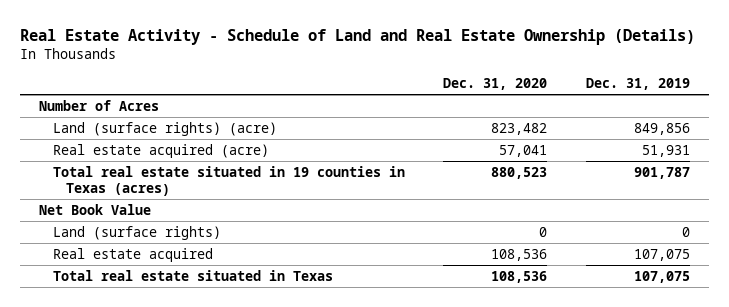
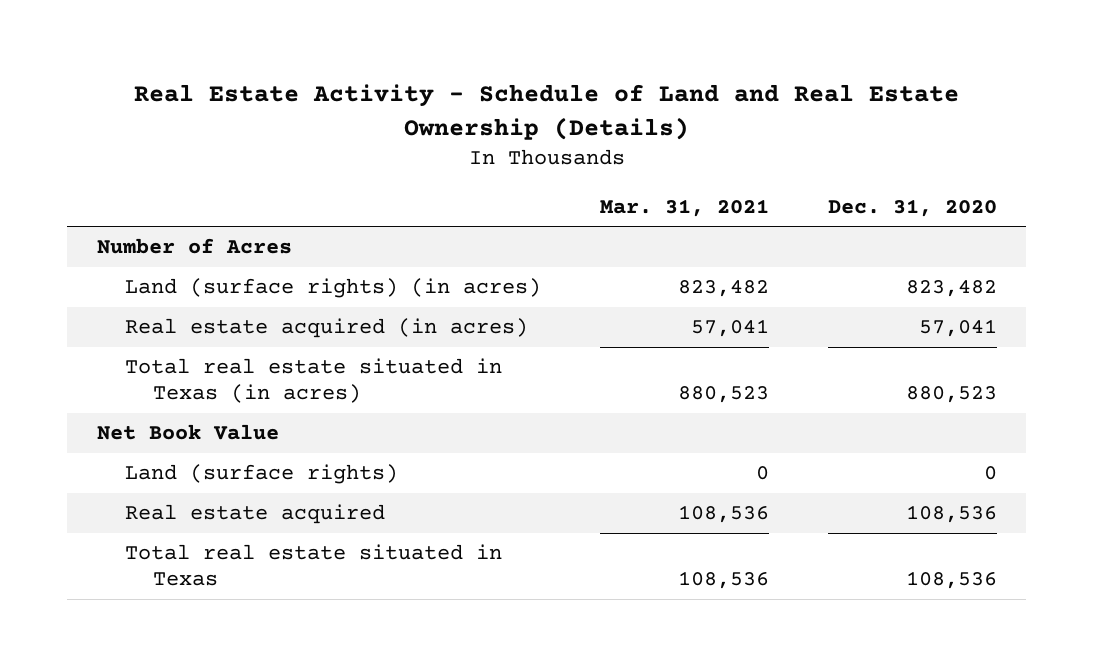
- | Dec. 31, 2020 | Dec. 31, 2019
+ | Mar. 31, 2021 | Dec. 31, 2020
- Land (surface rights) (acre) | 823,482 | 849,856
- Real estate acquired (acre) | 57,041 | 51,931
- Total real estate situated in 19 counties in Texas (acres) | 880,523 | 901,787
+ Land (surface rights) (in acres) | 823,482 | 823,482
+ Real estate acquired (in acres) | 57,041 | 57,041
+ Total real estate situated in Texas (in acres) | 880,523 | 880,523

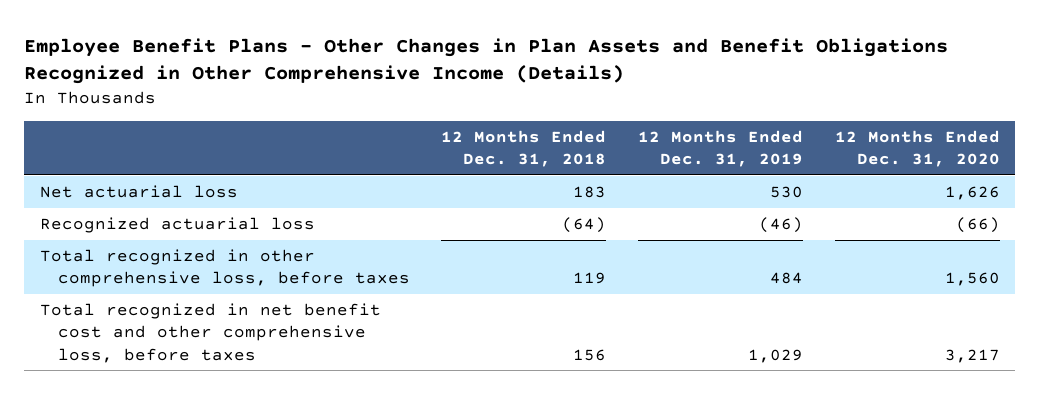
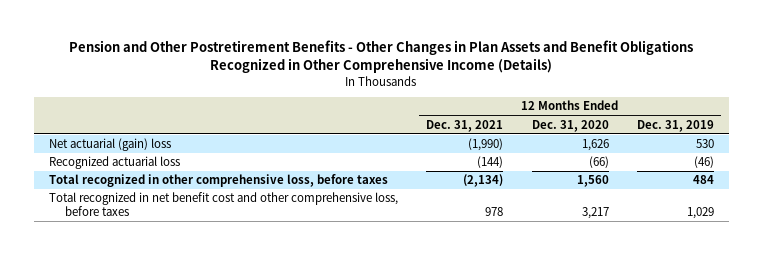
- Employee Benefit Plans - Other Changes in Plan Assets and Benefit Obligations Recognized in Other Comprehensive Income (Details)
+ Pension and Other Postretirement Benefits - Other Changes in Plan Assets and Benefit Obligations Recognized in Other Comprehensive Income (Details)
- | 12 Months Ended Dec. 31, 2018 | 12 Months Ended Dec. 31, 2019 | 12 Months Ended Dec. 31, 2020
+ | 12 Months Ended Dec. 31, 2021 | 12 Months Ended Dec. 31, 2020 | 12 Months Ended Dec. 31, 2019
- Net actuarial loss | 183 | 530 | 1,626
+ Net actuarial (gain) loss | (1,990) | 1,626 | 530

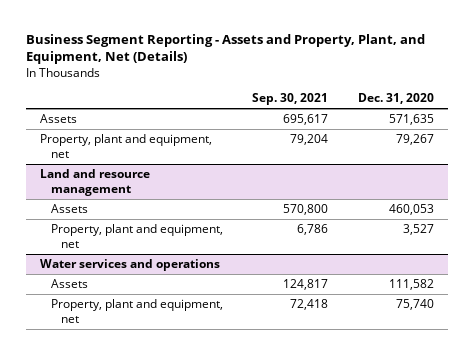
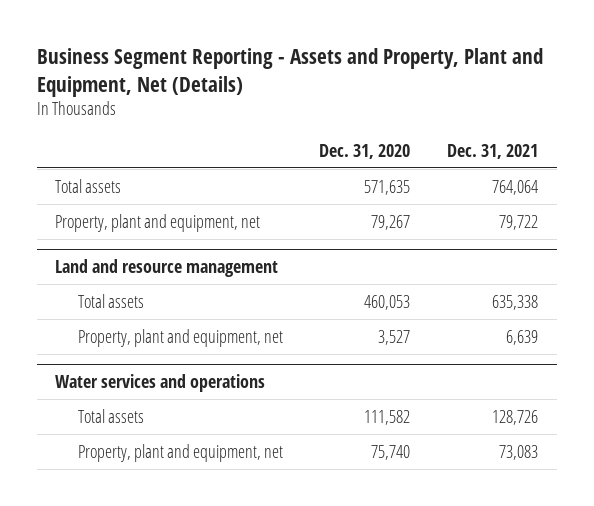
- Business Segment Reporting - Assets and Property, Plant, and Equipment, Net (Details)
+ Business Segment Reporting - Assets and Property, Plant and Equipment, Net (Details)
- | Sep. 30, 2021 | Dec. 31, 2020
+ | Dec. 31, 2020 | Dec. 31, 2021
- Assets | 695,617 | 571,635
+ Total assets | 571,635 | 764,064
@ Land and resource management
- Assets | 570,800 | 460,053
+ Total assets | 460,053 | 635,338
@ Water services and operations
- Assets | 124,817 | 111,582
+ Total assets | 111,582 | 128,726

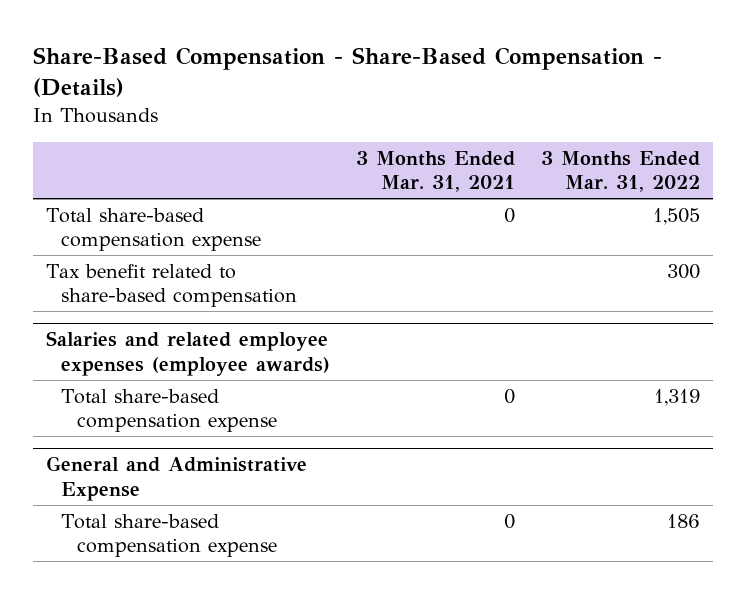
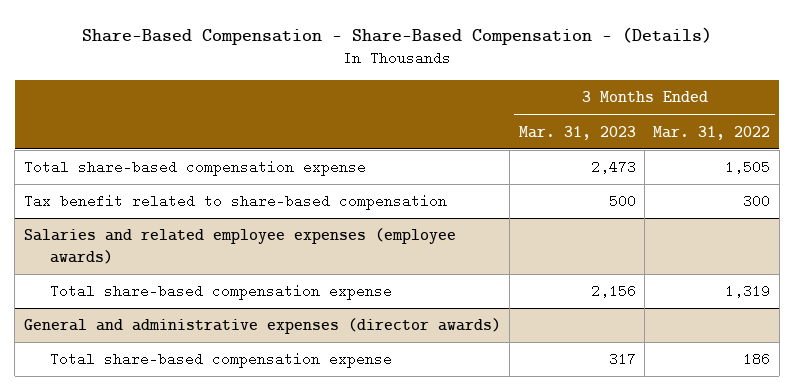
- | 3 Months Ended Mar. 31, 2021 | 3 Months Ended Mar. 31, 2022
+ | 3 Months Ended Mar. 31, 2023 | 3 Months Ended Mar. 31, 2022
- General and Administrative Expense
+ General and administrative expenses (director awards)

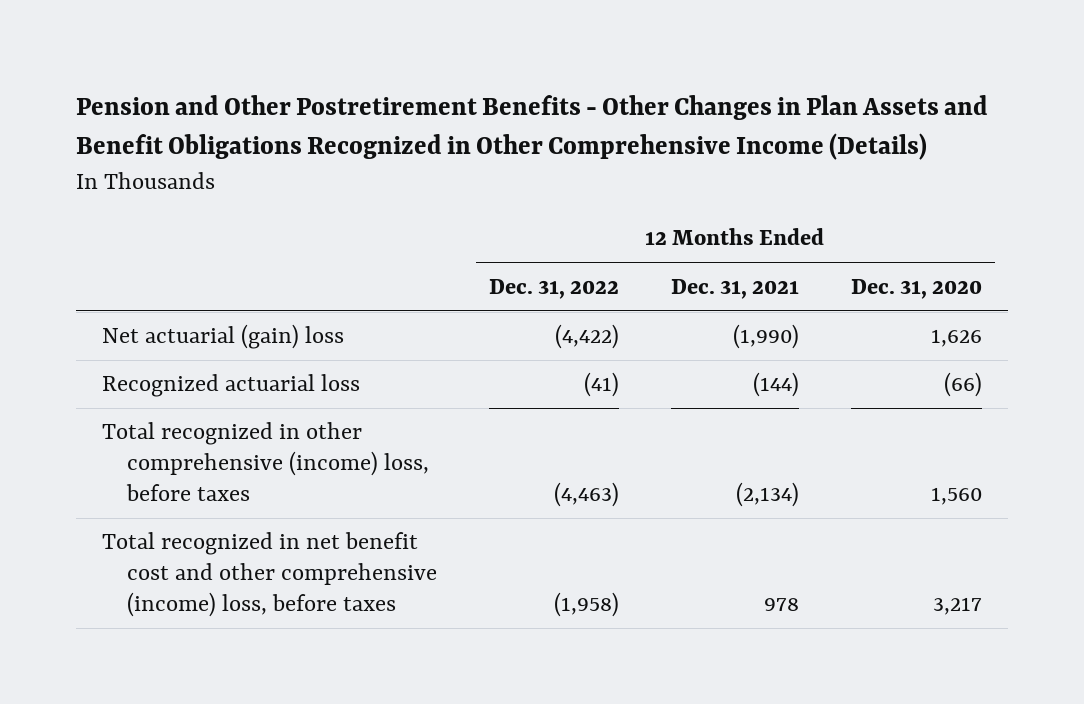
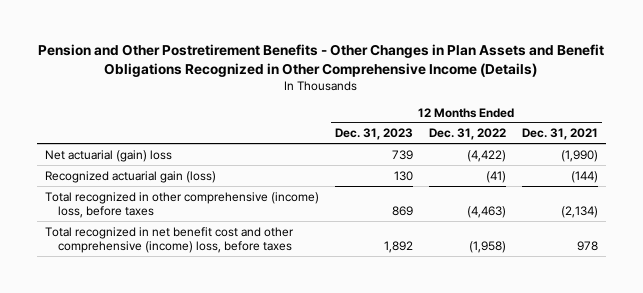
- | 12 Months Ended Dec. 31, 2022 | 12 Months Ended Dec. 31, 2021 | 12 Months Ended Dec. 31, 2020
+ | 12 Months Ended Dec. 31, 2023 | 12 Months Ended Dec. 31, 2022 | 12 Months Ended Dec. 31, 2021
- Recognized actuarial loss | (41) | (144) | (66)
+ Recognized actuarial gain (loss) | 130 | (41) | (144)

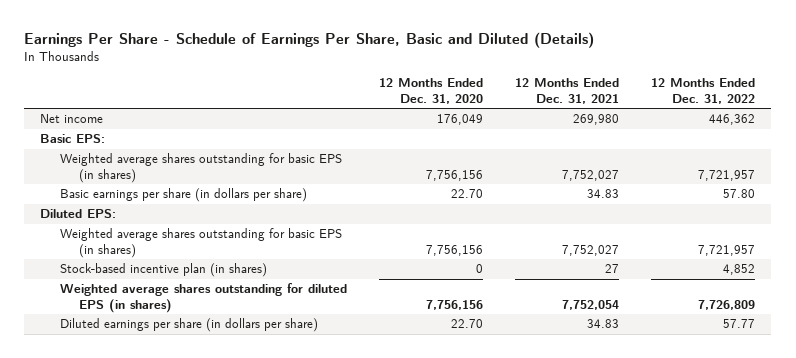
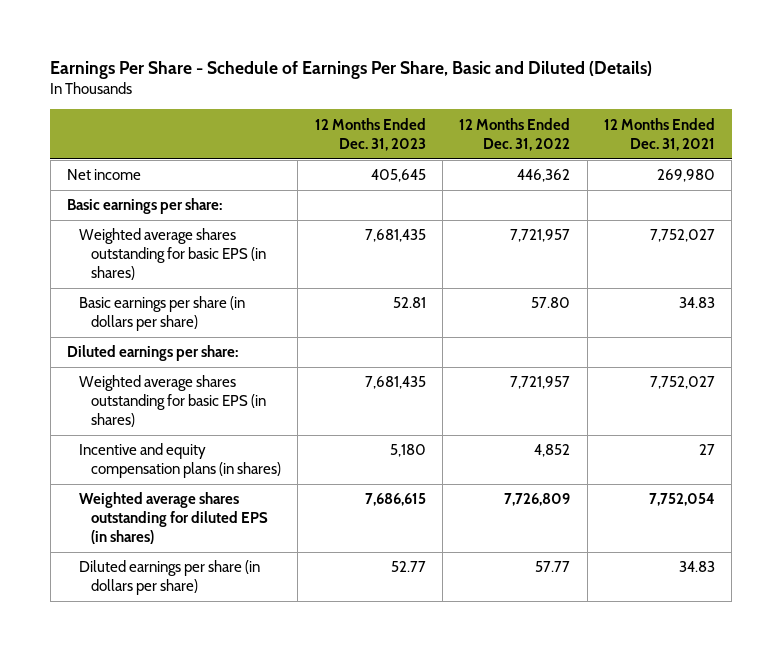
- | 12 Months Ended Dec. 31, 2020 | 12 Months Ended Dec. 31, 2021 | 12 Months Ended Dec. 31, 2022
+ | 12 Months Ended Dec. 31, 2023 | 12 Months Ended Dec. 31, 2022 | 12 Months Ended Dec. 31, 2021
- Basic EPS:
+ Basic earnings per share:
- Diluted EPS:
+ Diluted earnings per share:
- Stock-based incentive plan (in shares) | 0 | 27 | 4,852
+ Incentive and equity compensation plans (in shares) | 5,180 | 4,852 | 27

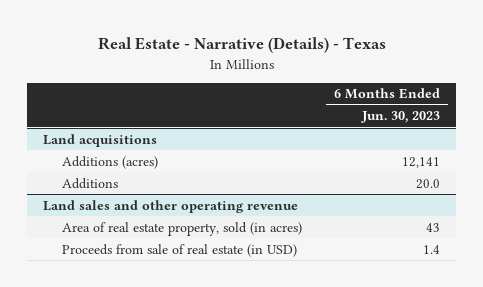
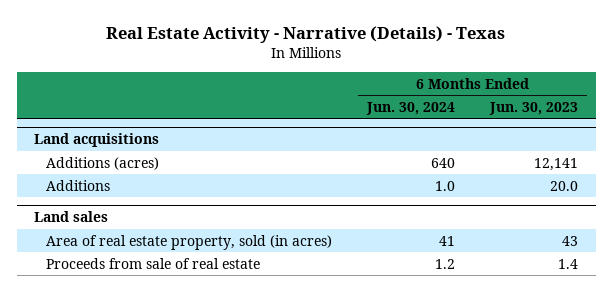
- Real Estate - Narrative (Details) - Texas
+ Real Estate Activity - Narrative (Details) - Texas
- | 6 Months Ended Jun. 30, 2023
+ | 6 Months Ended Jun. 30, 2024 | 6 Months Ended Jun. 30, 2023
- Land sales and other operating revenue
+ Land sales
- Proceeds from sale of real estate (in USD) | 1.4
+ Proceeds from sale of real estate | 1.2 | 1.4

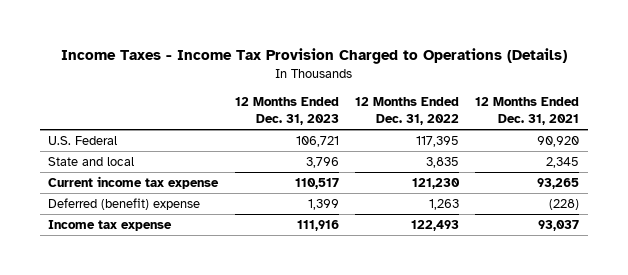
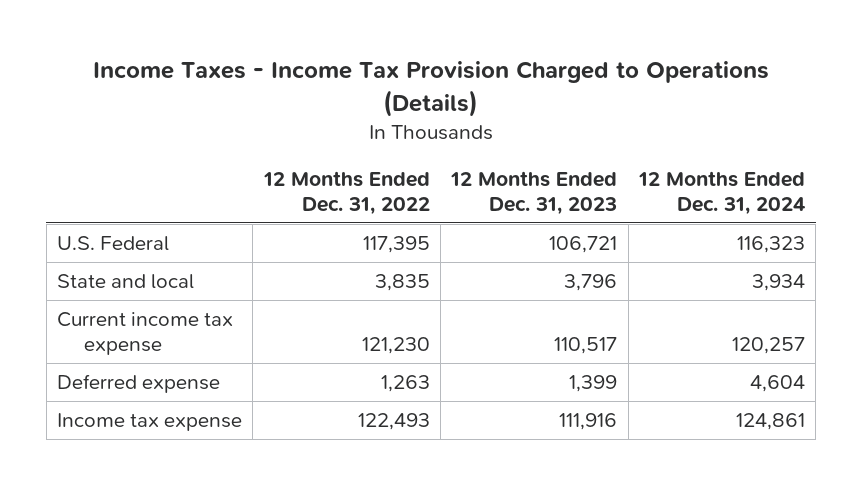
- | 12 Months Ended Dec. 31, 2023 | 12 Months Ended Dec. 31, 2022 | 12 Months Ended Dec. 31, 2021
+ | 12 Months Ended Dec. 31, 2022 | 12 Months Ended Dec. 31, 2023 | 12 Months Ended Dec. 31, 2024
- Deferred (benefit) expense | 1,399 | 1,263 | (228)
+ Deferred expense | 1,263 | 1,399 | 4,604

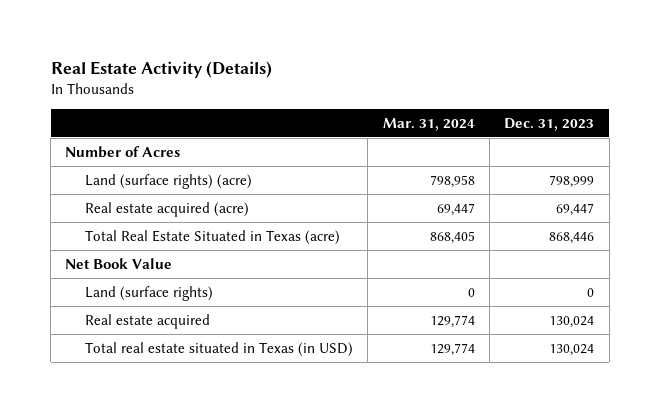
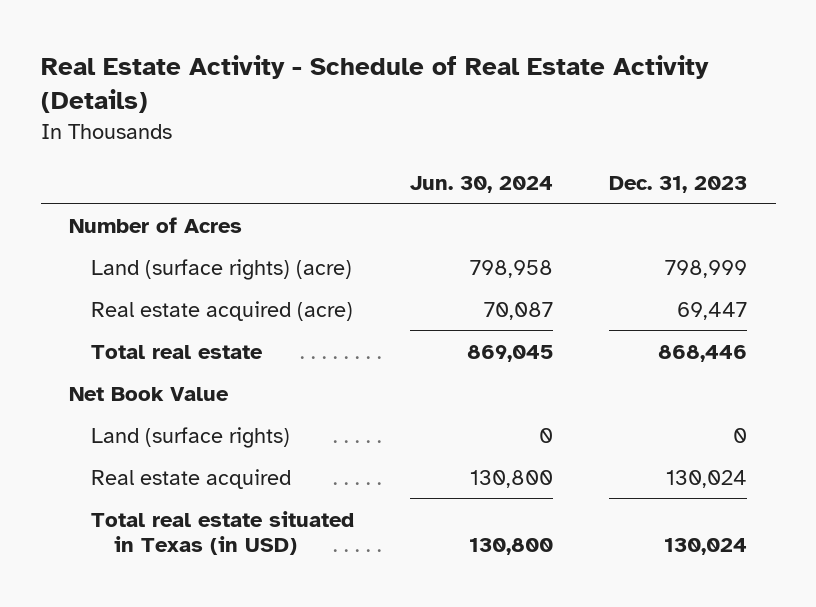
- Real Estate Activity (Details)
+ Real Estate Activity - Schedule of Real Estate Activity (Details)
- | Mar. 31, 2024 | Dec. 31, 2023
+ | Jun. 30, 2024 | Dec. 31, 2023
- Total Real Estate Situated in Texas (acre) | 868,405 | 868,446
+ Total real estate | 869,045 | 868,446

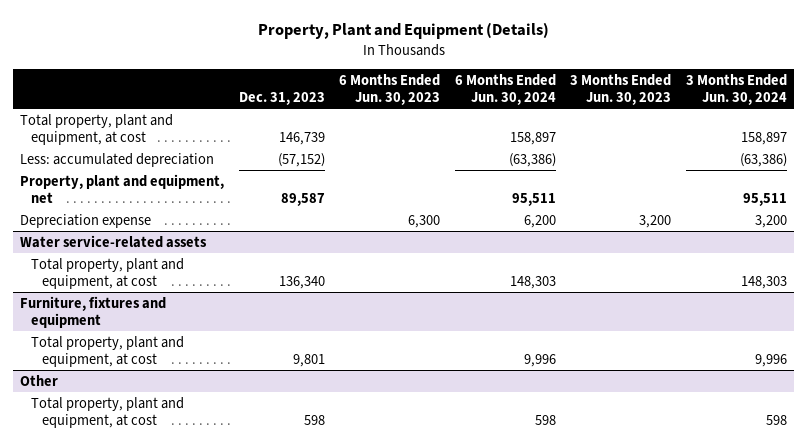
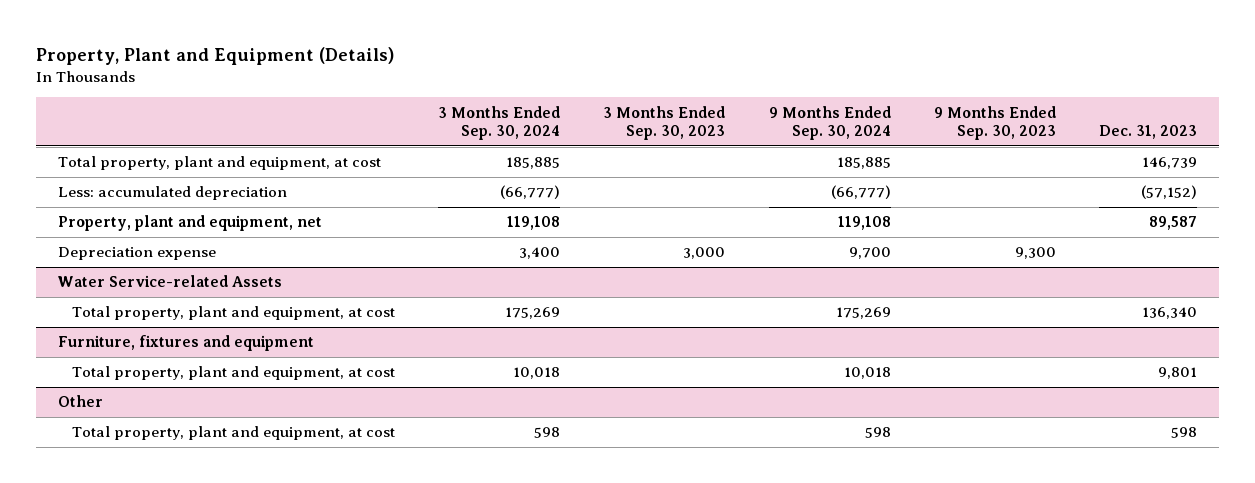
- | Dec. 31, 2023 | 6 Months Ended Jun. 30, 2023 | 6 Months Ended Jun. 30, 2024 | 3 Months Ended Jun. 30, 2023 | 3 Months Ended Jun. 30, 2024
+ | 3 Months Ended Sep. 30, 2024 | 3 Months Ended Sep. 30, 2023 | 9 Months Ended Sep. 30, 2024 | 9 Months Ended Sep. 30, 2023 | Dec. 31, 2023
- Water service-related assets
+ Water Service-related Assets

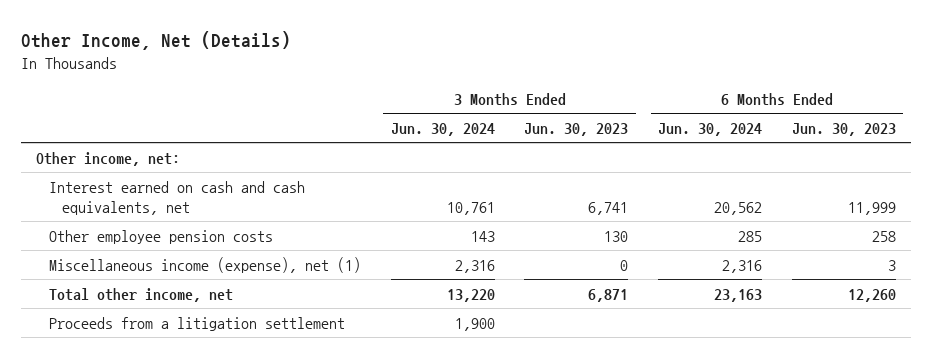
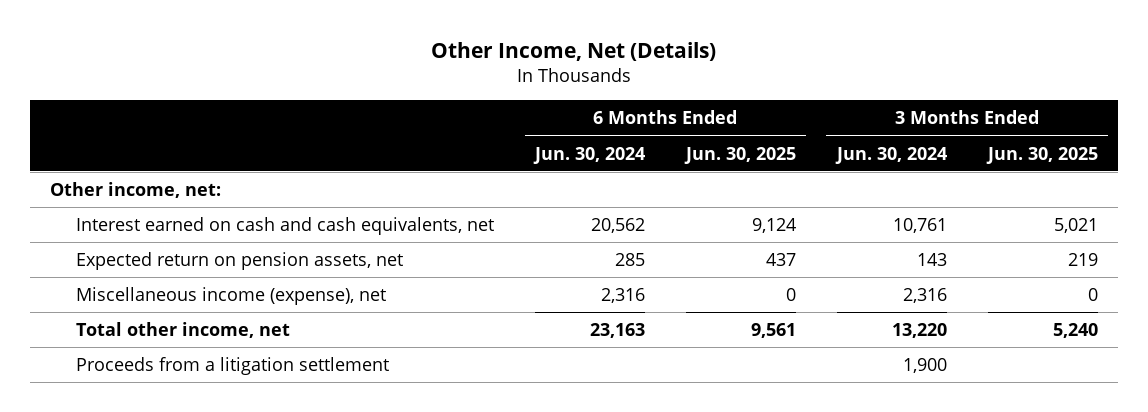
- | 3 Months Ended Jun. 30, 2024 | 3 Months Ended Jun. 30, 2023 | 6 Months Ended Jun. 30, 2024 | 6 Months Ended Jun. 30, 2023
+ | 6 Months Ended Jun. 30, 2024 | 6 Months Ended Jun. 30, 2025 | 3 Months Ended Jun. 30, 2024 | 3 Months Ended Jun. 30, 2025
- Other employee pension costs | 143 | 130 | 285 | 258
- Miscellaneous income (expense), net (1) | 2,316 | 0 | 2,316 | 3
+ Expected return on pension assets, net | 285 | 437 | 143 | 219
+ Miscellaneous income (expense), net | 2,316 | 0 | 2,316 | 0

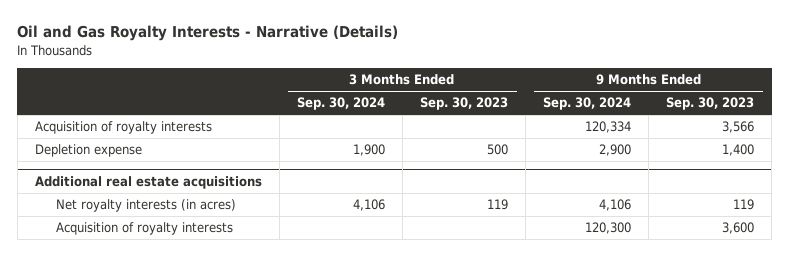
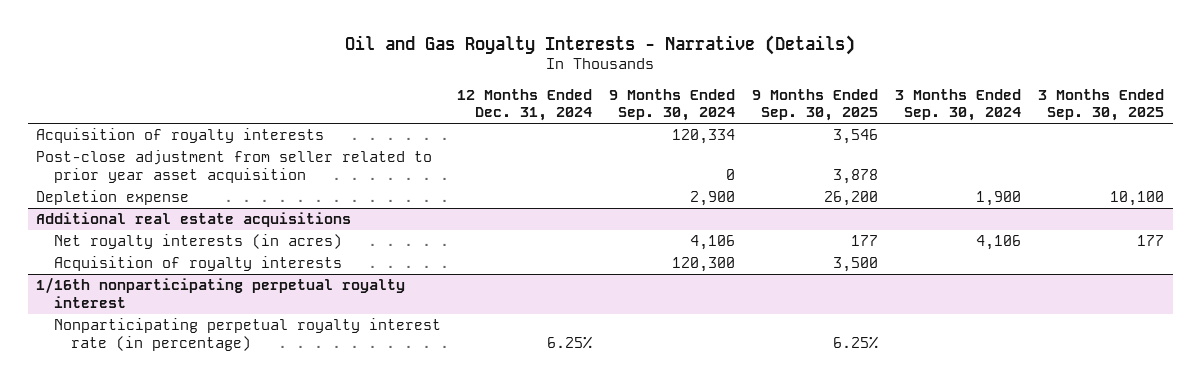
- | 3 Months Ended Sep. 30, 2024 | 3 Months Ended Sep. 30, 2023 | 9 Months Ended Sep. 30, 2024 | 9 Months Ended Sep. 30, 2023
+ | 12 Months Ended Dec. 31, 2024 | 9 Months Ended Sep. 30, 2024 | 9 Months Ended Sep. 30, 2025 | 3 Months Ended Sep. 30, 2024 | 3 Months Ended Sep. 30, 2025
+ Post-close adjustment from seller related to prior year asset acquisition | | 0 | 3,878 | |
+ 1/16th nonparticipating perpetual royalty interest
+ Nonparticipating perpetual royalty interest rate (in percentage) | 6.25% | | 6.25% | |

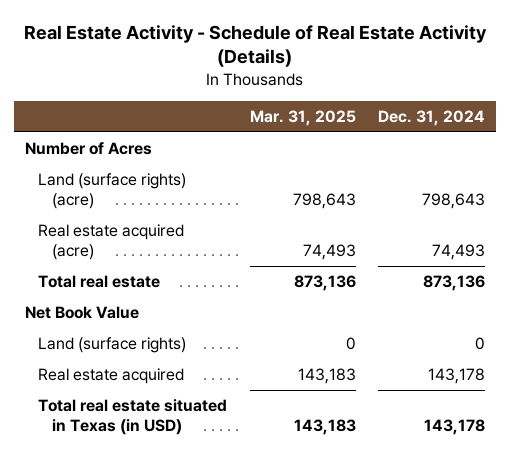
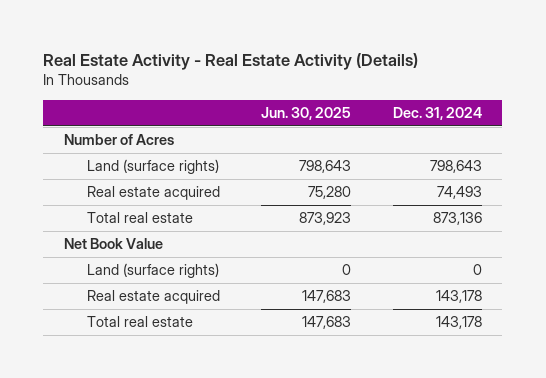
- Real Estate Activity - Schedule of Real Estate Activity (Details)
+ Real Estate Activity - Real Estate Activity (Details)
- | Mar. 31, 2025 | Dec. 31, 2024
+ | Jun. 30, 2025 | Dec. 31, 2024
- Land (surface rights) (acre) | 798,643 | 798,643
- Real estate acquired (acre) | 74,493 | 74,493
+ Land (surface rights) | 798,643 | 798,643
+ Real estate acquired | 75,280 | 74,493
- Total real estate situated in Texas (in USD) | 143,183 | 143,178
+ Total real estate | 147,683 | 143,178

